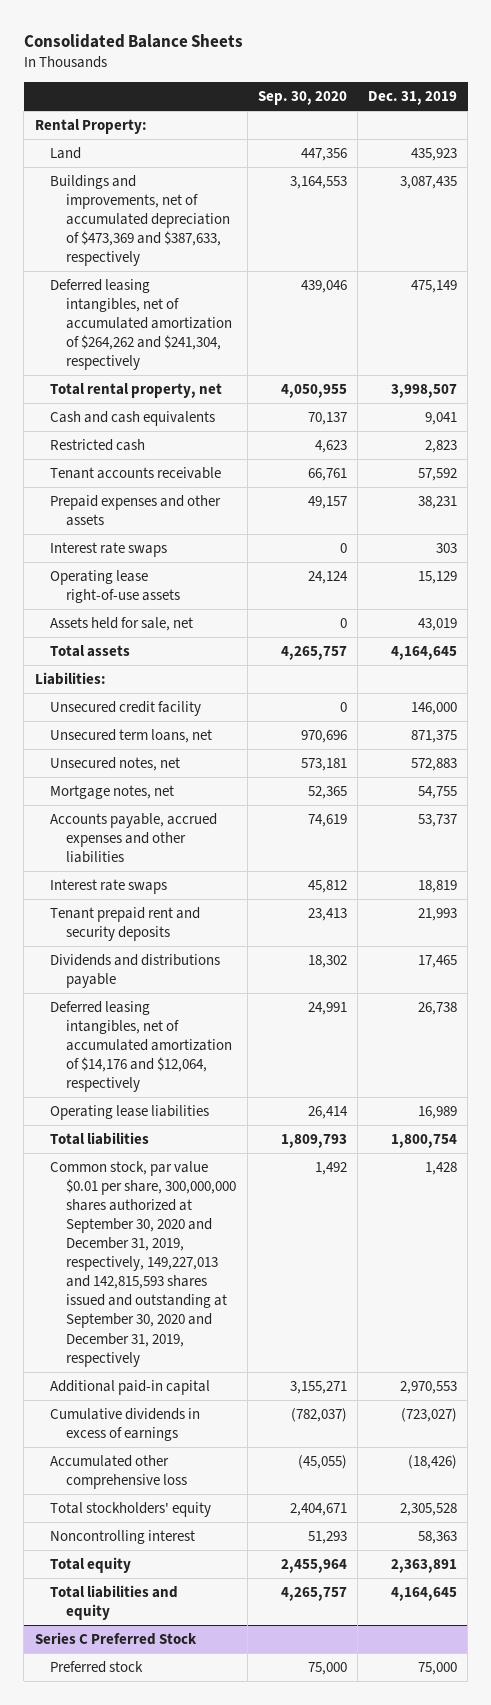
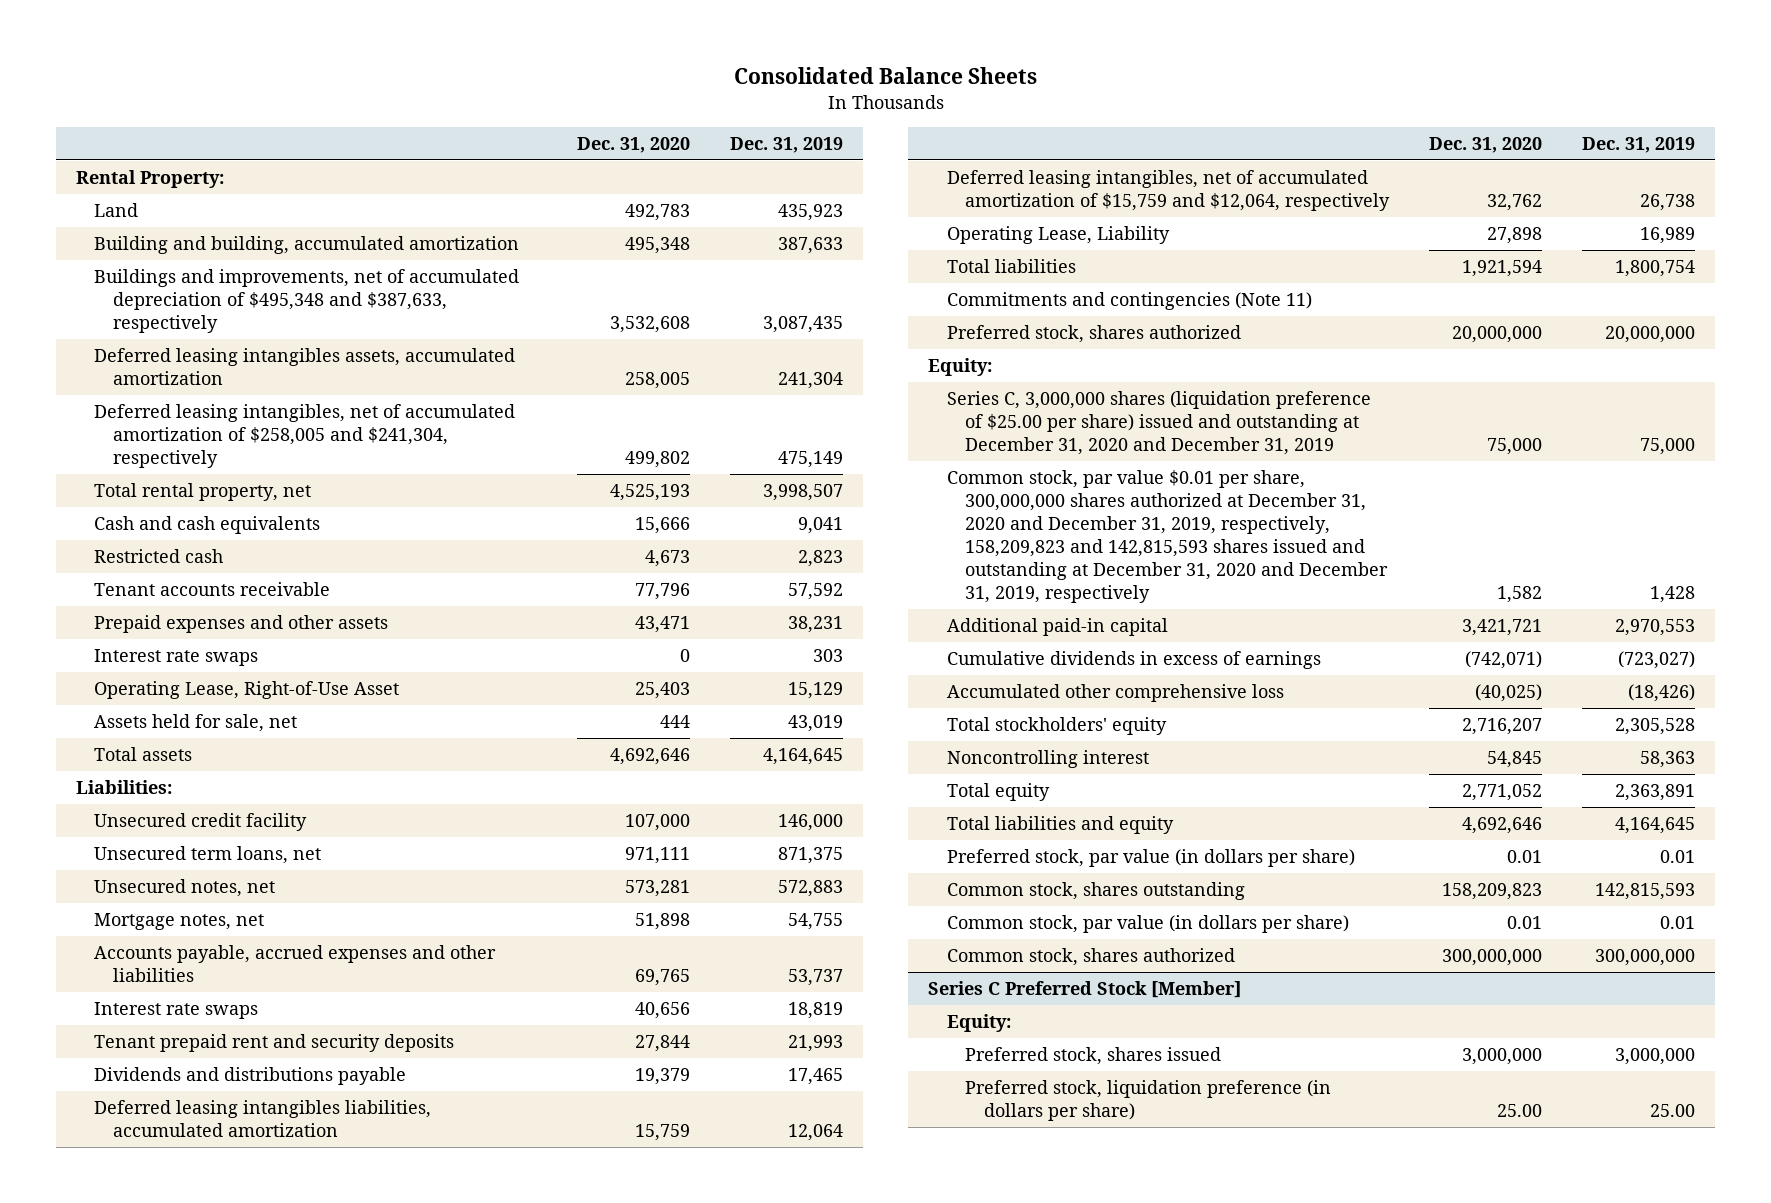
- | Sep. 30, 2020 | Dec. 31, 2019
+ | Dec. 31, 2020 | Dec. 31, 2019
- Buildings and improvements, net of accumulated depreciation of $473,369 and $387,633, respectively | 3,164,553 | 3,087,435
- Deferred leasing intangibles, net of accumulated amortization of $264,262 and $241,304, respectively | 439,046 | 475,149
+ Building and building, accumulated amortization | 495,348 | 387,633
+ Buildings and improvements, net of accumulated depreciation of $495,348 and $387,633, respectively | 3,532,608 | 3,087,435
+ Deferred leasing intangibles assets, accumulated amortization | 258,005 | 241,304
+ Deferred leasing intangibles, net of accumulated amortization of $258,005 and $241,304, respectively | 499,802 | 475,149
- Operating lease right-of-use assets | 24,124 | 15,129
+ Operating Lease, Right-of-Use Asset | 25,403 | 15,129
- Deferred leasing intangibles, net of accumulated amortization of $14,176 and $12,064, respectively | 24,991 | 26,738
- Operating lease liabilities | 26,414 | 16,989
+ Deferred leasing intangibles liabilities, accumulated amortization | 15,759 | 12,064
+ Deferred leasing intangibles, net of accumulated amortization of $15,759 and $12,064, respectively | 32,762 | 26,738
+ Operating Lease, Liability | 27,898 | 16,989
- Common stock, par value $0.01 per share, 300,000,000 shares authorized at September 30, 2020 and December 31, 2019, respectively, 149,227,013 and 142,815,593 shares issued and outstanding at September 30, 2020 and December 31, 2019, respectively | 1,492 | 1,428
+ Commitments and contingencies (Note 11)
+ Preferred stock, shares authorized | 20,000,000 | 20,000,000
+ Equity:
+ Series C, 3,000,000 shares (liquidation preference of $25.00 per share) issued and outstanding at December 31, 2020 and December 31, 2019 | 75,000 | 75,000
+ Common stock, par value $0.01 per share, 300,000,000 shares authorized at December 31, 2020 and December 31, 2019, respectively, 158,209,823 and 142,815,593 shares issued and outstanding at December 31, 2020 and December 31, 2019, respectively | 1,582 | 1,428
- Series C Preferred Stock
- Preferred stock | 75,000 | 75,000
+ Preferred stock, par value (in dollars per share) | 0.01 | 0.01
+ Common stock, shares outstanding | 158,209,823 | 142,815,593
+ Common stock, par value (in dollars per share) | 0.01 | 0.01
+ Common stock, shares authorized | 300,000,000 | 300,000,000
+ Series C Preferred Stock [Member]
+ Equity:
+ Preferred stock, shares issued | 3,000,000 | 3,000,000
+ Preferred stock, liquidation preference (in dollars per share) | 25.00 | 25.00

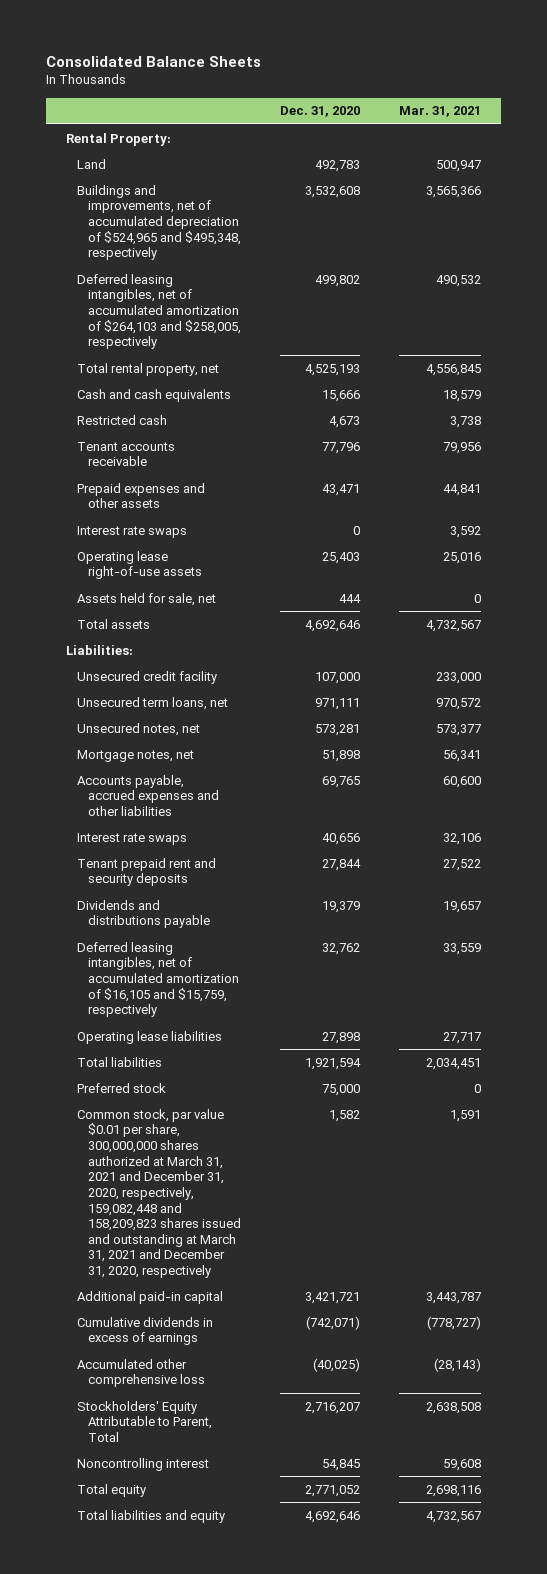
- | Dec. 31, 2020 | Dec. 31, 2019
+ | Dec. 31, 2020 | Mar. 31, 2021
- Building and building, accumulated amortization | 495,348 | 387,633
- Buildings and improvements, net of accumulated depreciation of $495,348 and $387,633, respectively | 3,532,608 | 3,087,435
- Deferred leasing intangibles assets, accumulated amortization | 258,005 | 241,304
- Deferred leasing intangibles, net of accumulated amortization of $258,005 and $241,304, respectively | 499,802 | 475,149
+ Buildings and improvements, net of accumulated depreciation of $524,965 and $495,348, respectively | 3,532,608 | 3,565,366
+ Deferred leasing intangibles, net of accumulated amortization of $264,103 and $258,005, respectively | 499,802 | 490,532
- Operating Lease, Right-of-Use Asset | 25,403 | 15,129
+ Operating lease right-of-use assets | 25,403 | 25,016
- Deferred leasing intangibles liabilities, accumulated amortization | 15,759 | 12,064
- Deferred leasing intangibles, net of accumulated amortization of $15,759 and $12,064, respectively | 32,762 | 26,738
- Operating Lease, Liability | 27,898 | 16,989
+ Deferred leasing intangibles, net of accumulated amortization of $16,105 and $15,759, respectively | 32,762 | 33,559
+ Operating lease liabilities | 27,898 | 27,717
- Commitments and contingencies (Note 11)
- Preferred stock, shares authorized | 20,000,000 | 20,000,000
- Equity:
- Series C, 3,000,000 shares (liquidation preference of $25.00 per share) issued and outstanding at December 31, 2020 and December 31, 2019 | 75,000 | 75,000
- Common stock, par value $0.01 per share, 300,000,000 shares authorized at December 31, 2020 and December 31, 2019, respectively, 158,209,823 and 142,815,593 shares issued and outstanding at December 31, 2020 and December 31, 2019, respectively | 1,582 | 1,428
+ Preferred stock | 75,000 | 0
+ Common stock, par value $0.01 per share, 300,000,000 shares authorized at March 31, 2021 and December 31, 2020, respectively, 159,082,448 and 158,209,823 shares issued and outstanding at March 31, 2021 and December 31, 2020, respectively | 1,582 | 1,591
- Total stockholders' equity | 2,716,207 | 2,305,528
+ Stockholders' Equity Attributable to Parent, Total | 2,716,207 | 2,638,508
- Preferred stock, par value (in dollars per share) | 0.01 | 0.01
- Common stock, shares outstanding | 158,209,823 | 142,815,593
- Common stock, par value (in dollars per share) | 0.01 | 0.01
- Common stock, shares authorized | 300,000,000 | 300,000,000
- Series C Preferred Stock [Member]
- Equity:
- Preferred stock, shares issued | 3,000,000 | 3,000,000
- Preferred stock, liquidation preference (in dollars per share) | 25.00 | 25.00

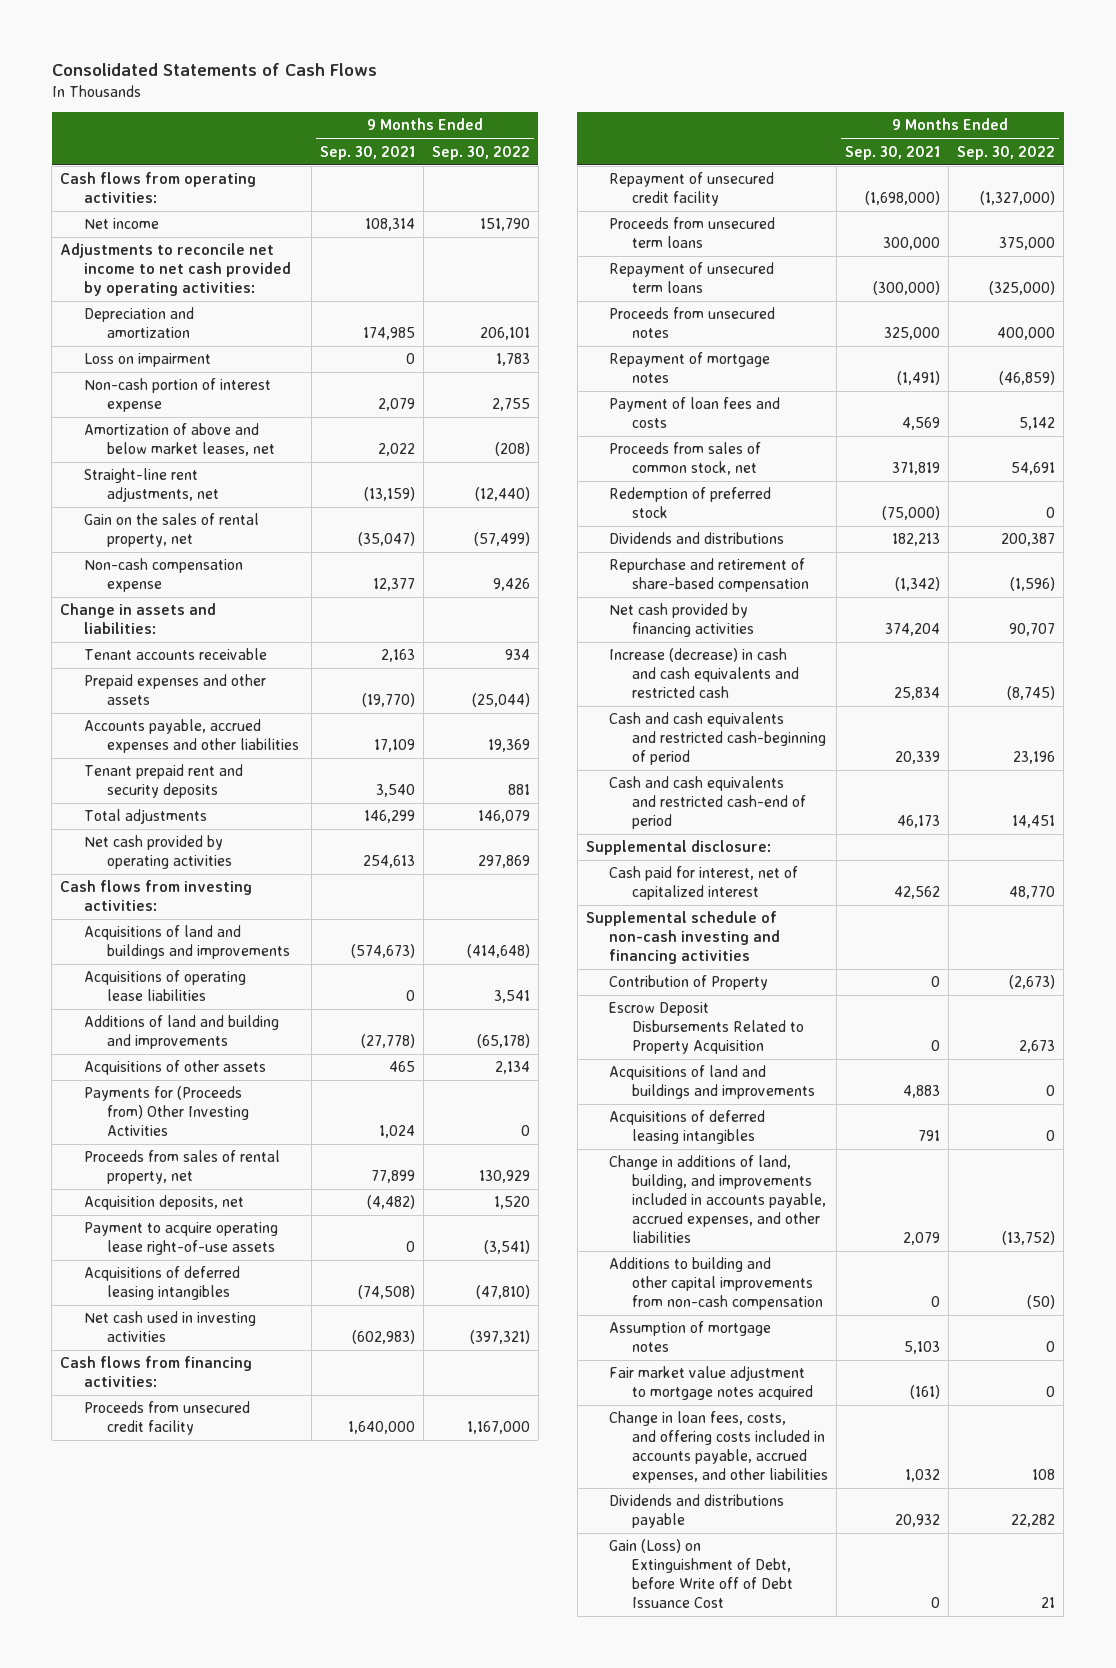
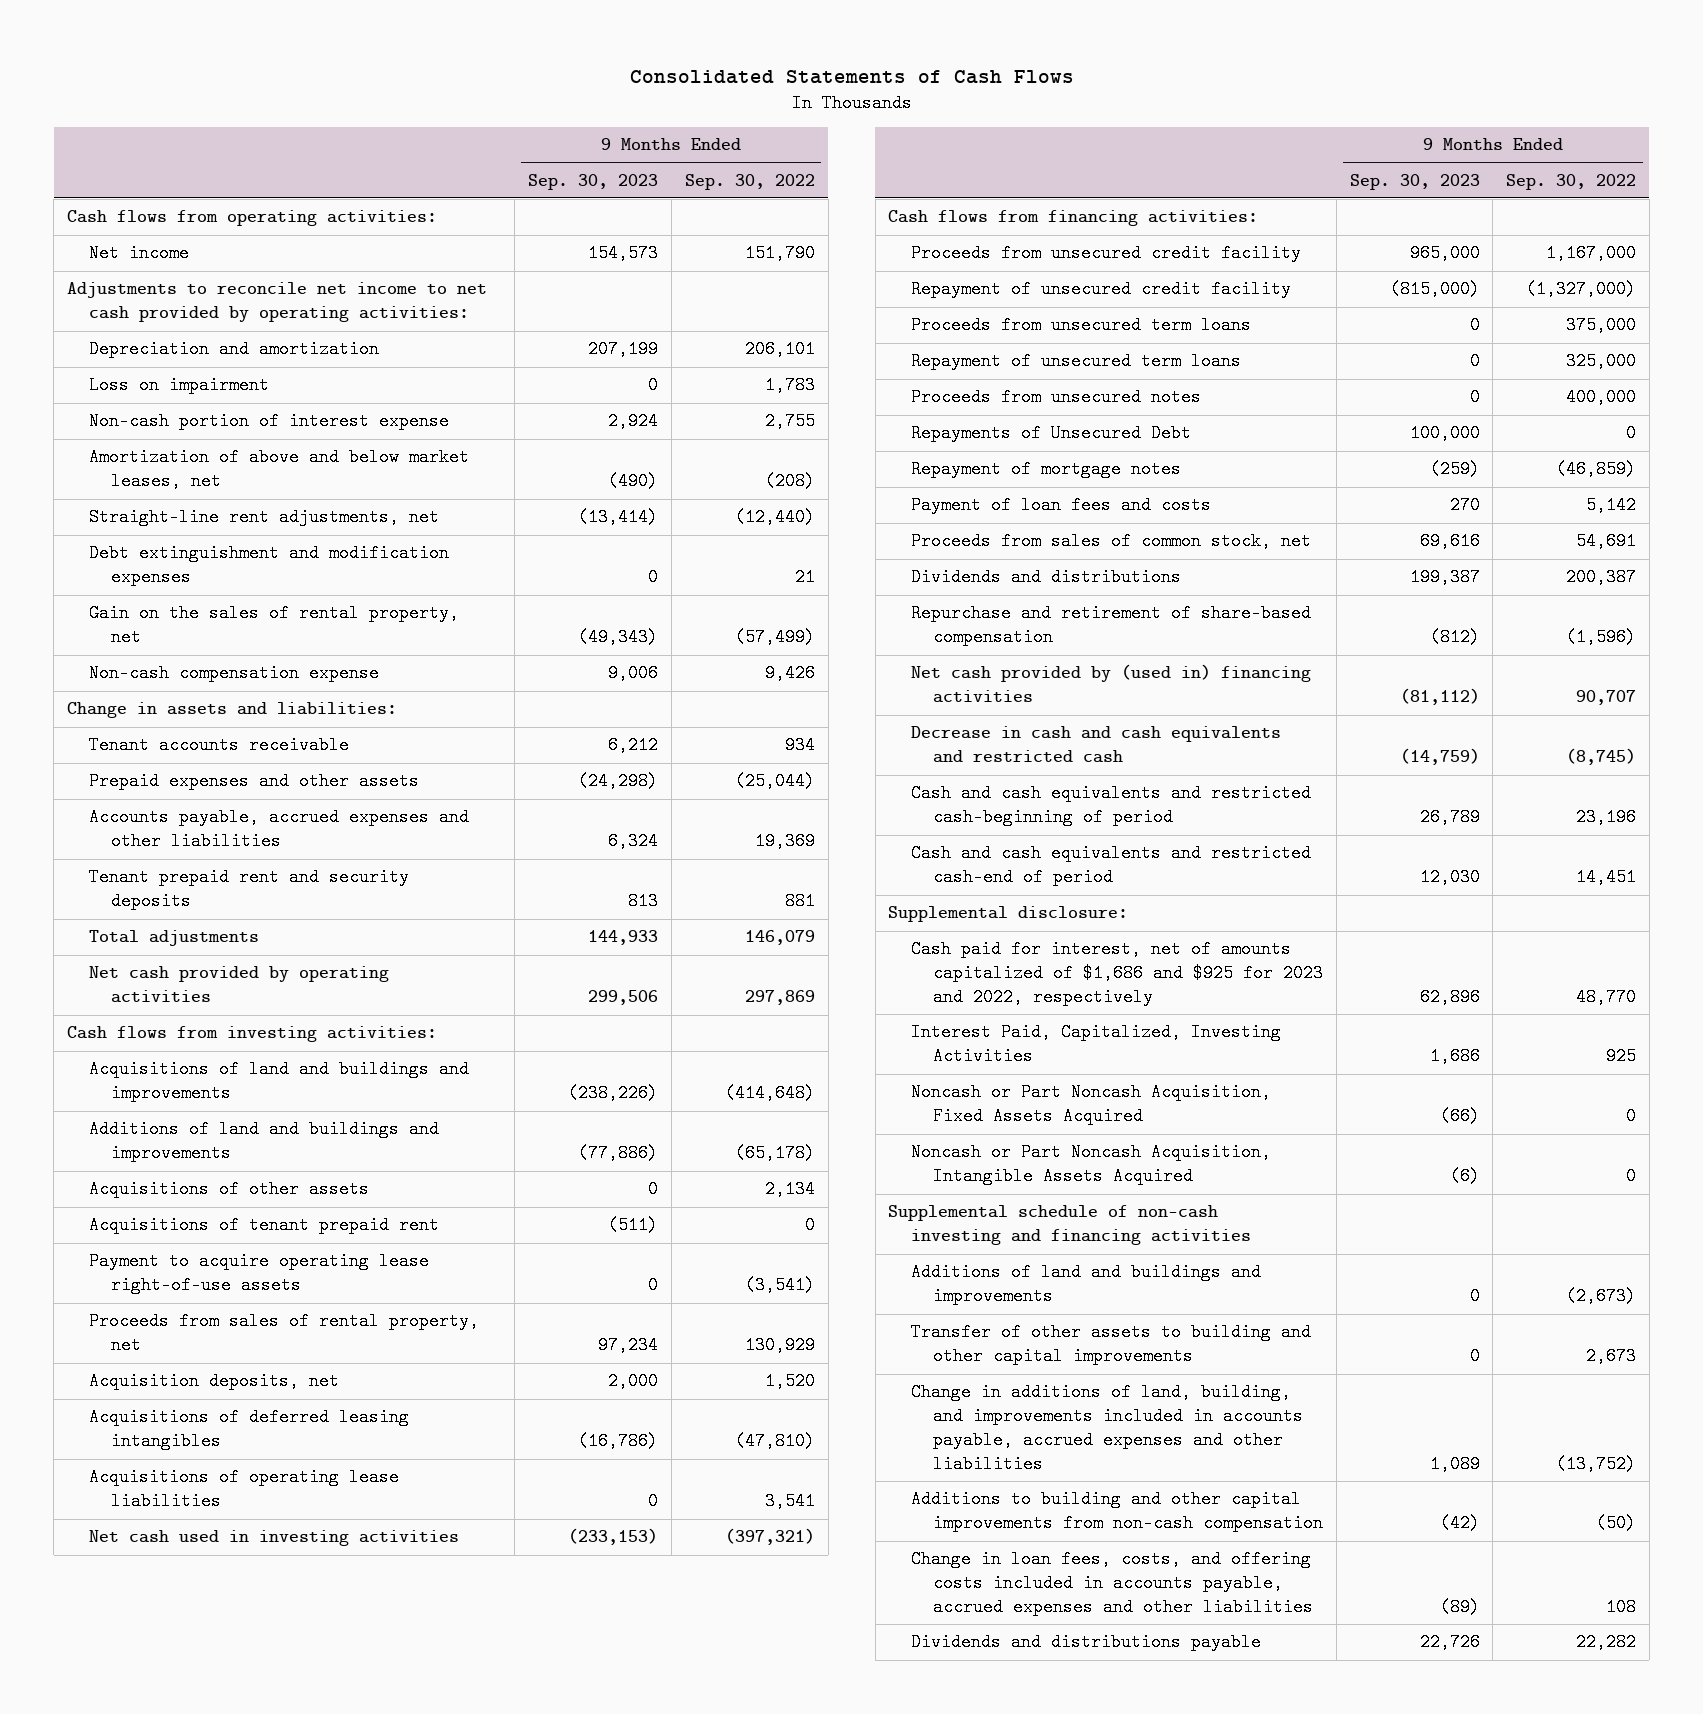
- | 9 Months Ended Sep. 30, 2021 | 9 Months Ended Sep. 30, 2022
+ | 9 Months Ended Sep. 30, 2023 | 9 Months Ended Sep. 30, 2022
+ Debt extinguishment and modification expenses | 0 | 21
- Additions of land and building and improvements | (27,778) | (65,178)
+ Additions of land and buildings and improvements | (77,886) | (65,178)
- Payments for (Proceeds from) Other Investing Activities | 1,024 | 0
+ Acquisitions of tenant prepaid rent | (511) | 0
moved up: Payment to acquire operating lease right-of-use assets | 0 | (3,541)
moved down: Acquisitions of operating lease liabilities | 0 | 3,541
- Repayment of unsecured term loans | (300,000) | (325,000)
+ Repayment of unsecured term loans | 0 | 325,000
+ Repayments of Unsecured Debt | 100,000 | 0
- Redemption of preferred stock | (75,000) | 0
- Net cash provided by financing activities | 374,204 | 90,707
- Increase (decrease) in cash and cash equivalents and restricted cash | 25,834 | (8,745)
+ Net cash provided by (used in) financing activities | (81,112) | 90,707
+ Decrease in cash and cash equivalents and restricted cash | (14,759) | (8,745)
- Cash paid for interest, net of capitalized interest | 42,562 | 48,770
+ Cash paid for interest, net of amounts capitalized of $1,686 and $925 for 2023 and 2022, respectively | 62,896 | 48,770
+ Interest Paid, Capitalized, Investing Activities | 1,686 | 925
+ Noncash or Part Noncash Acquisition, Fixed Assets Acquired | (66) | 0
+ Noncash or Part Noncash Acquisition, Intangible Assets Acquired | (6) | 0
- Contribution of Property | 0 | (2,673)
- Escrow Deposit Disbursements Related to Property Acquisition | 0 | 2,673
- Acquisitions of land and buildings and improvements | 4,883 | 0
- Acquisitions of deferred leasing intangibles | 791 | 0
- Change in additions of land, building, and improvements included in accounts payable, accrued expenses, and other liabilities | 2,079 | (13,752)
+ Additions of land and buildings and improvements | 0 | (2,673)
+ Transfer of other assets to building and other capital improvements | 0 | 2,673
+ Change in additions of land, building, and improvements included in accounts payable, accrued expenses and other liabilities | 1,089 | (13,752)
- Assumption of mortgage notes | 5,103 | 0
- Fair market value adjustment to mortgage notes acquired | (161) | 0
- Change in loan fees, costs, and offering costs included in accounts payable, accrued expenses, and other liabilities | 1,032 | 108
+ Change in loan fees, costs, and offering costs included in accounts payable, accrued expenses and other liabilities | (89) | 108
- Gain (Loss) on Extinguishment of Debt, before Write off of Debt Issuance Cost | 0 | 21

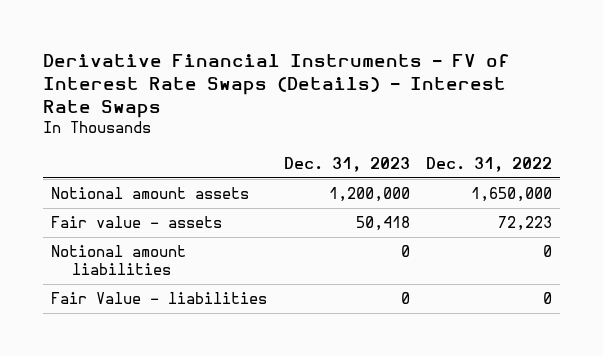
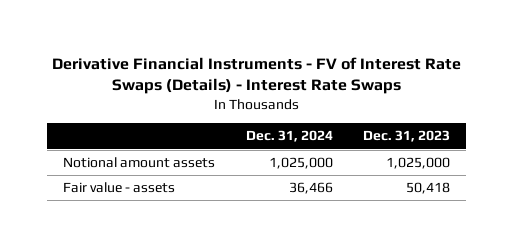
- | Dec. 31, 2023 | Dec. 31, 2022
+ | Dec. 31, 2024 | Dec. 31, 2023
- Notional amount assets | 1,200,000 | 1,650,000
+ Notional amount assets | 1,025,000 | 1,025,000
- Notional amount liabilities | 0 | 0
- Fair Value - liabilities | 0 | 0

